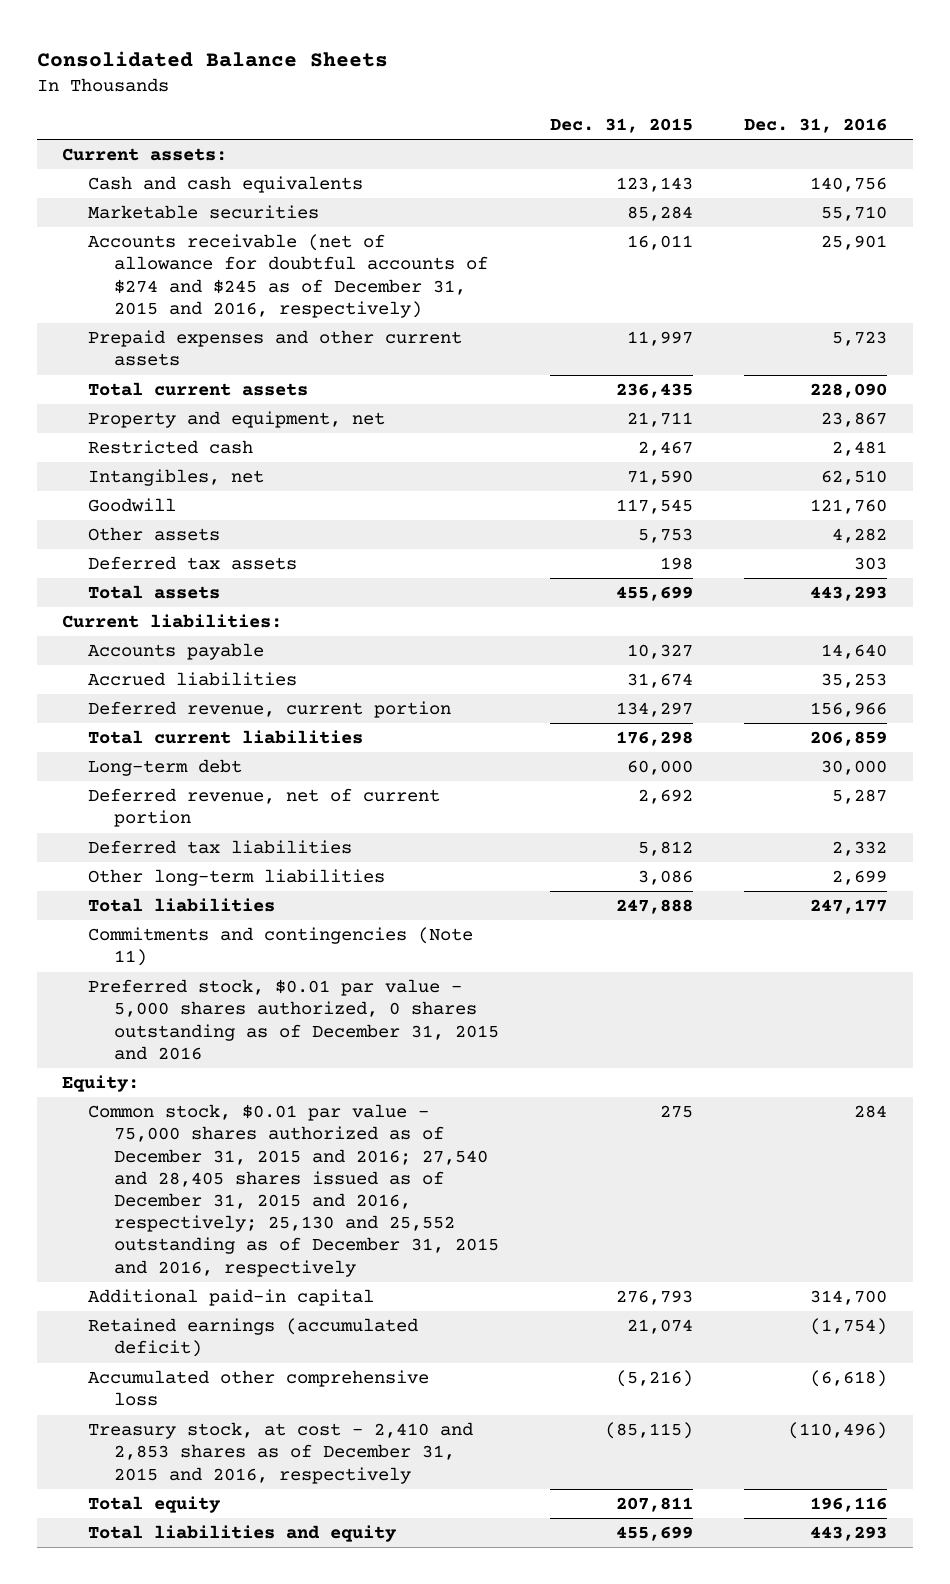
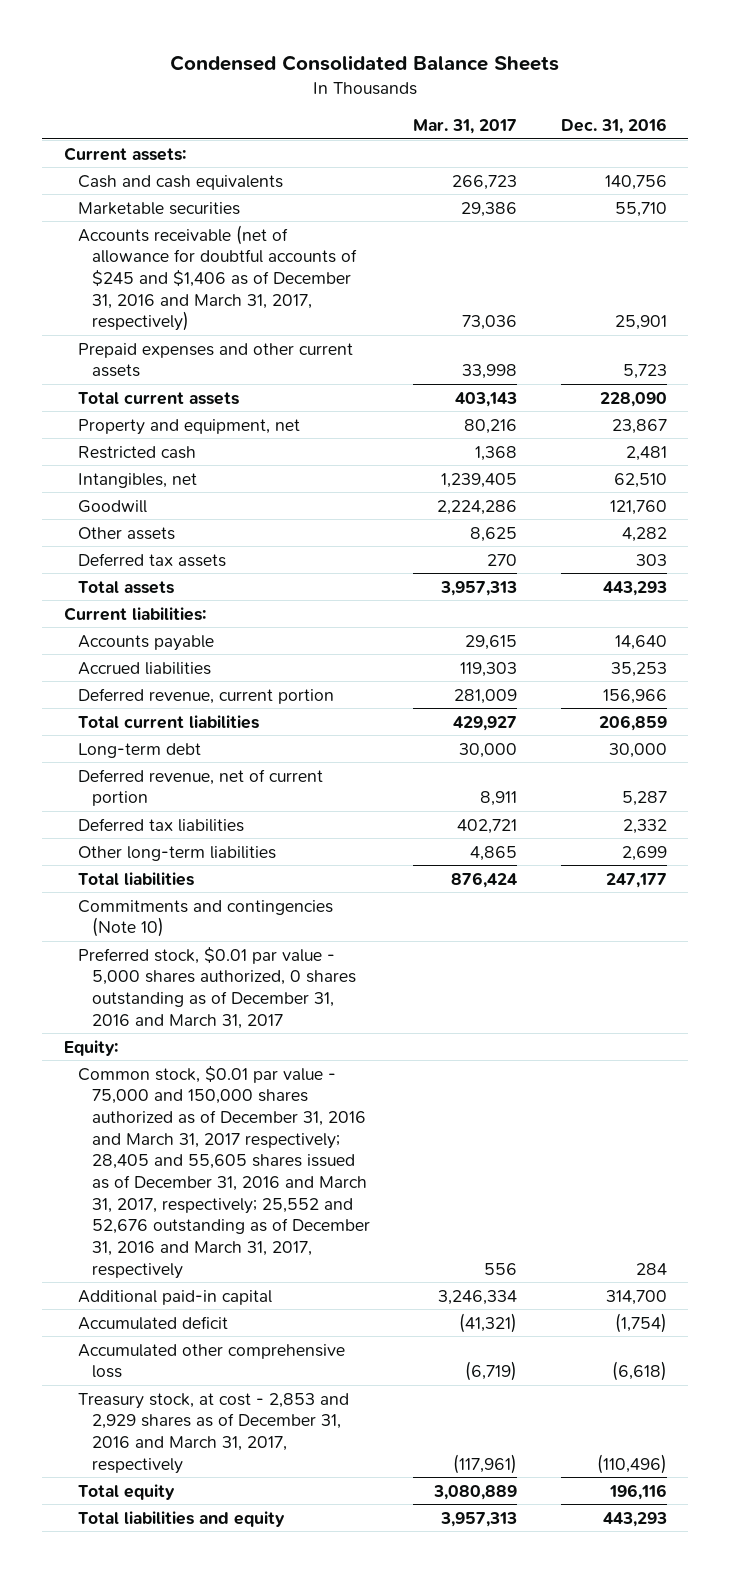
- Consolidated Balance Sheets
+ Condensed Consolidated Balance Sheets
- | Dec. 31, 2015 | Dec. 31, 2016
+ | Mar. 31, 2017 | Dec. 31, 2016
- Accounts receivable (net of allowance for doubtful accounts of $274 and $245 as of December 31, 2015 and 2016, respectively) | 16,011 | 25,901
+ Accounts receivable (net of allowance for doubtful accounts of $245 and $1,406 as of December 31, 2016 and March 31, 2017, respectively) | 73,036 | 25,901
- Commitments and contingencies (Note 11)
- Preferred stock, $0.01 par value - 5,000 shares authorized, 0 shares outstanding as of December 31, 2015 and 2016
+ Commitments and contingencies (Note 10)
+ Preferred stock, $0.01 par value - 5,000 shares authorized, 0 shares outstanding as of December 31, 2016 and March 31, 2017
- Common stock, $0.01 par value - 75,000 shares authorized as of December 31, 2015 and 2016; 27,540 and 28,405 shares issued as of December 31, 2015 and 2016, respectively; 25,130 and 25,552 outstanding as of December 31, 2015 and 2016, respectively | 275 | 284
+ Common stock, $0.01 par value - 75,000 and 150,000 shares authorized as of December 31, 2016 and March 31, 2017 respectively; 28,405 and 55,605 shares issued as of December 31, 2016 and March 31, 2017, respectively; 25,552 and 52,676 outstanding as of December 31, 2016 and March 31, 2017, respectively | 556 | 284
- Retained earnings (accumulated deficit) | 21,074 | (1,754)
+ Accumulated deficit | (41,321) | (1,754)
- Treasury stock, at cost - 2,410 and 2,853 shares as of December 31, 2015 and 2016, respectively | (85,115) | (110,496)
+ Treasury stock, at cost - 2,853 and 2,929 shares as of December 31, 2016 and March 31, 2017, respectively | (117,961) | (110,496)

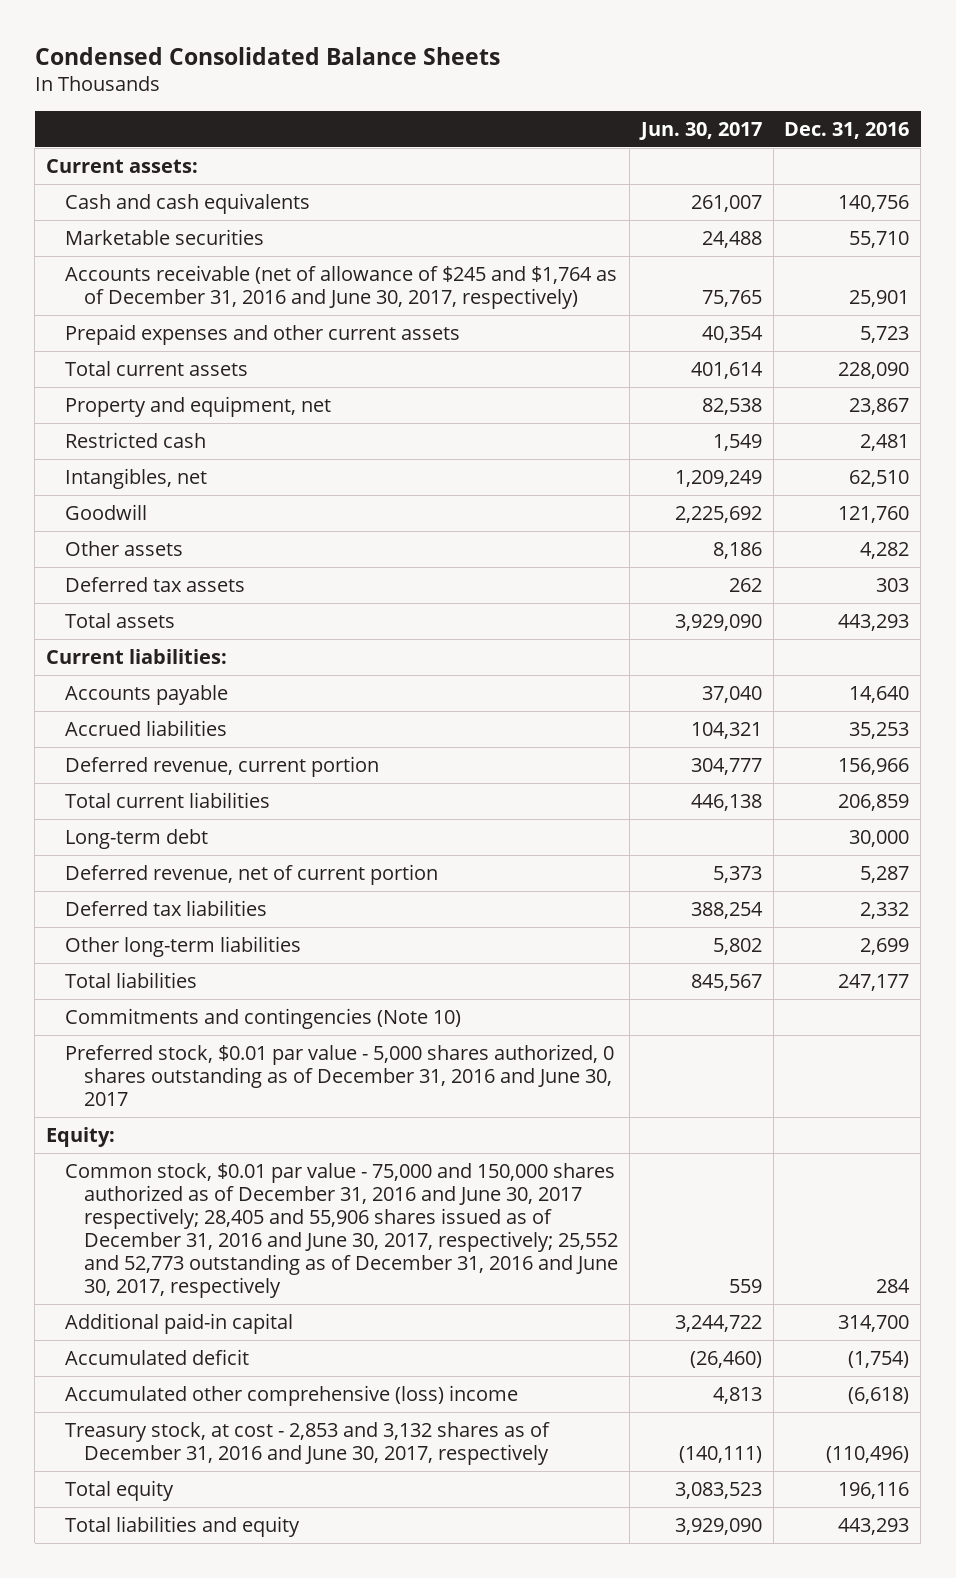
- | Mar. 31, 2017 | Dec. 31, 2016
+ | Jun. 30, 2017 | Dec. 31, 2016
- Accounts receivable (net of allowance for doubtful accounts of $245 and $1,406 as of December 31, 2016 and March 31, 2017, respectively) | 73,036 | 25,901
+ Accounts receivable (net of allowance of $245 and $1,764 as of December 31, 2016 and June 30, 2017, respectively) | 75,765 | 25,901
- Preferred stock, $0.01 par value - 5,000 shares authorized, 0 shares outstanding as of December 31, 2016 and March 31, 2017
+ Preferred stock, $0.01 par value - 5,000 shares authorized, 0 shares outstanding as of December 31, 2016 and June 30, 2017
- Common stock, $0.01 par value - 75,000 and 150,000 shares authorized as of December 31, 2016 and March 31, 2017 respectively; 28,405 and 55,605 shares issued as of December 31, 2016 and March 31, 2017, respectively; 25,552 and 52,676 outstanding as of December 31, 2016 and March 31, 2017, respectively | 556 | 284
+ Common stock, $0.01 par value - 75,000 and 150,000 shares authorized as of December 31, 2016 and June 30, 2017 respectively; 28,405 and 55,906 shares issued as of December 31, 2016 and June 30, 2017, respectively; 25,552 and 52,773 outstanding as of December 31, 2016 and June 30, 2017, respectively | 559 | 284
- Accumulated other comprehensive loss | (6,719) | (6,618)
- Treasury stock, at cost - 2,853 and 2,929 shares as of December 31, 2016 and March 31, 2017, respectively | (117,961) | (110,496)
+ Accumulated other comprehensive (loss) income | 4,813 | (6,618)
+ Treasury stock, at cost - 2,853 and 3,132 shares as of December 31, 2016 and June 30, 2017, respectively | (140,111) | (110,496)

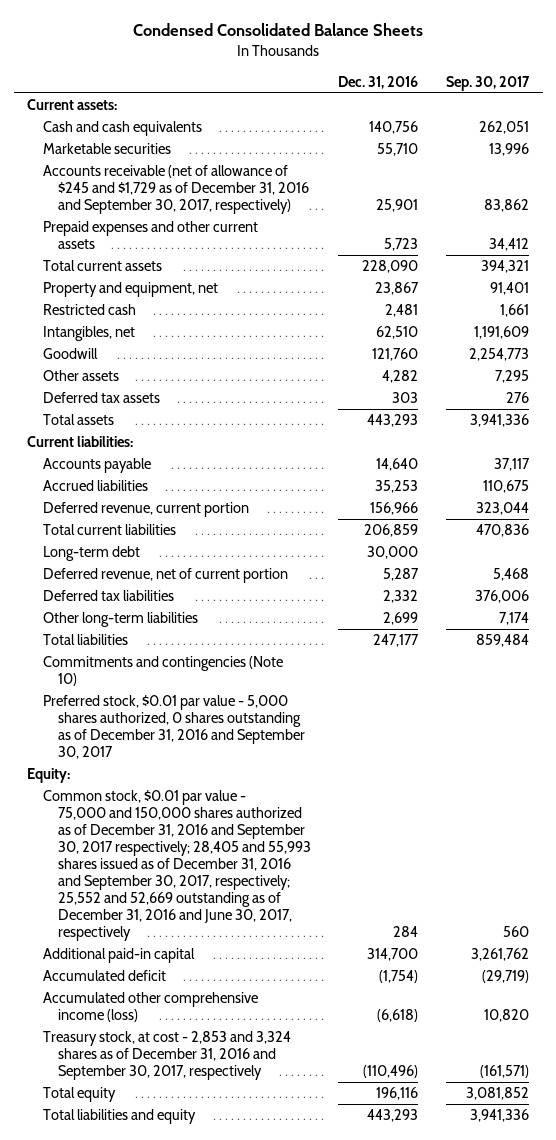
- | Jun. 30, 2017 | Dec. 31, 2016
+ | Dec. 31, 2016 | Sep. 30, 2017
- Accounts receivable (net of allowance of $245 and $1,764 as of December 31, 2016 and June 30, 2017, respectively) | 75,765 | 25,901
+ Accounts receivable (net of allowance of $245 and $1,729 as of December 31, 2016 and September 30, 2017, respectively) | 25,901 | 83,862
- Preferred stock, $0.01 par value - 5,000 shares authorized, 0 shares outstanding as of December 31, 2016 and June 30, 2017
+ Preferred stock, $0.01 par value - 5,000 shares authorized, 0 shares outstanding as of December 31, 2016 and September 30, 2017
- Common stock, $0.01 par value - 75,000 and 150,000 shares authorized as of December 31, 2016 and June 30, 2017 respectively; 28,405 and 55,906 shares issued as of December 31, 2016 and June 30, 2017, respectively; 25,552 and 52,773 outstanding as of December 31, 2016 and June 30, 2017, respectively | 559 | 284
+ Common stock, $0.01 par value - 75,000 and 150,000 shares authorized as of December 31, 2016 and September 30, 2017 respectively; 28,405 and 55,993 shares issued as of December 31, 2016 and September 30, 2017, respectively; 25,552 and 52,669 outstanding as of December 31, 2016 and June 30, 2017, respectively | 284 | 560
- Accumulated other comprehensive (loss) income | 4,813 | (6,618)
- Treasury stock, at cost - 2,853 and 3,132 shares as of December 31, 2016 and June 30, 2017, respectively | (140,111) | (110,496)
+ Accumulated other comprehensive income (loss) | (6,618) | 10,820
+ Treasury stock, at cost - 2,853 and 3,324 shares as of December 31, 2016 and September 30, 2017, respectively | (110,496) | (161,571)

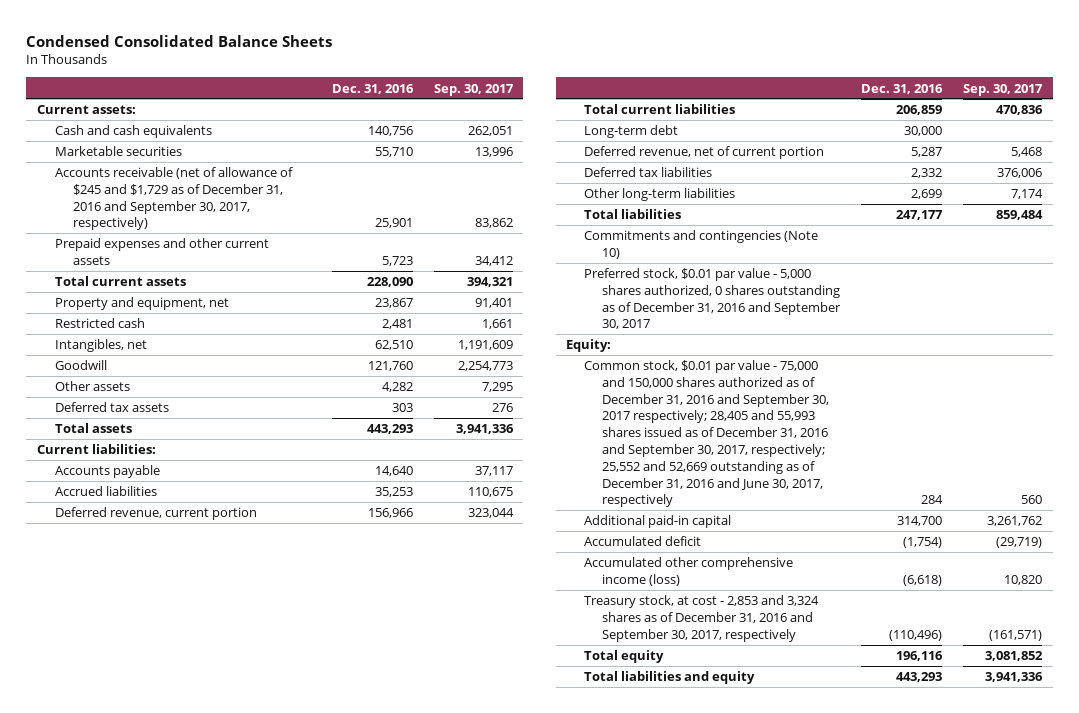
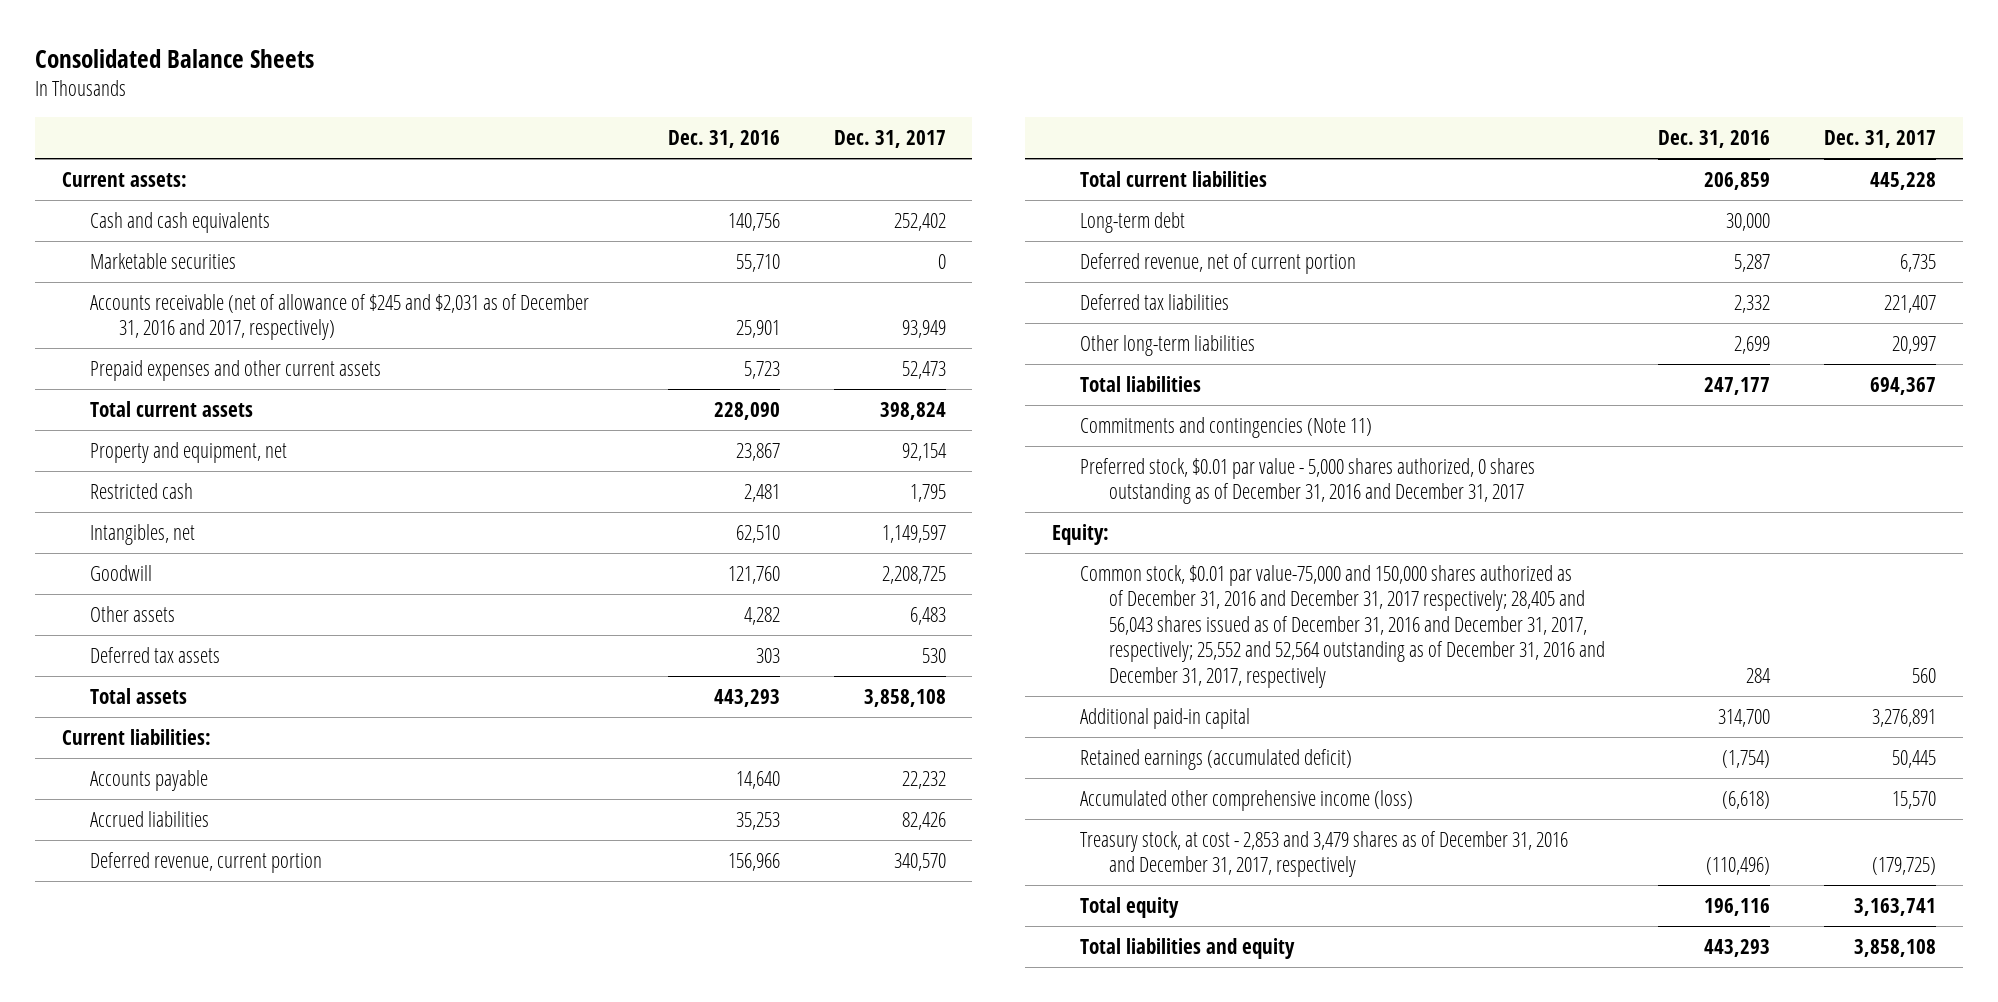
- Condensed Consolidated Balance Sheets
+ Consolidated Balance Sheets
- | Dec. 31, 2016 | Sep. 30, 2017
+ | Dec. 31, 2016 | Dec. 31, 2017
- Accounts receivable (net of allowance of $245 and $1,729 as of December 31, 2016 and September 30, 2017, respectively) | 25,901 | 83,862
+ Accounts receivable (net of allowance of $245 and $2,031 as of December 31, 2016 and 2017, respectively) | 25,901 | 93,949
- Commitments and contingencies (Note 10)
- Preferred stock, $0.01 par value - 5,000 shares authorized, 0 shares outstanding as of December 31, 2016 and September 30, 2017
+ Commitments and contingencies (Note 11)
+ Preferred stock, $0.01 par value - 5,000 shares authorized, 0 shares outstanding as of December 31, 2016 and December 31, 2017
- Common stock, $0.01 par value - 75,000 and 150,000 shares authorized as of December 31, 2016 and September 30, 2017 respectively; 28,405 and 55,993 shares issued as of December 31, 2016 and September 30, 2017, respectively; 25,552 and 52,669 outstanding as of December 31, 2016 and June 30, 2017, respectively | 284 | 560
+ Common stock, $0.01 par value-75,000 and 150,000 shares authorized as of December 31, 2016 and December 31, 2017 respectively; 28,405 and 56,043 shares issued as of December 31, 2016 and December 31, 2017, respectively; 25,552 and 52,564 outstanding as of December 31, 2016 and December 31, 2017, respectively | 284 | 560
- Accumulated deficit | (1,754) | (29,719)
+ Retained earnings (accumulated deficit) | (1,754) | 50,445
- Treasury stock, at cost - 2,853 and 3,324 shares as of December 31, 2016 and September 30, 2017, respectively | (110,496) | (161,571)
+ Treasury stock, at cost - 2,853 and 3,479 shares as of December 31, 2016 and December 31, 2017, respectively | (110,496) | (179,725)

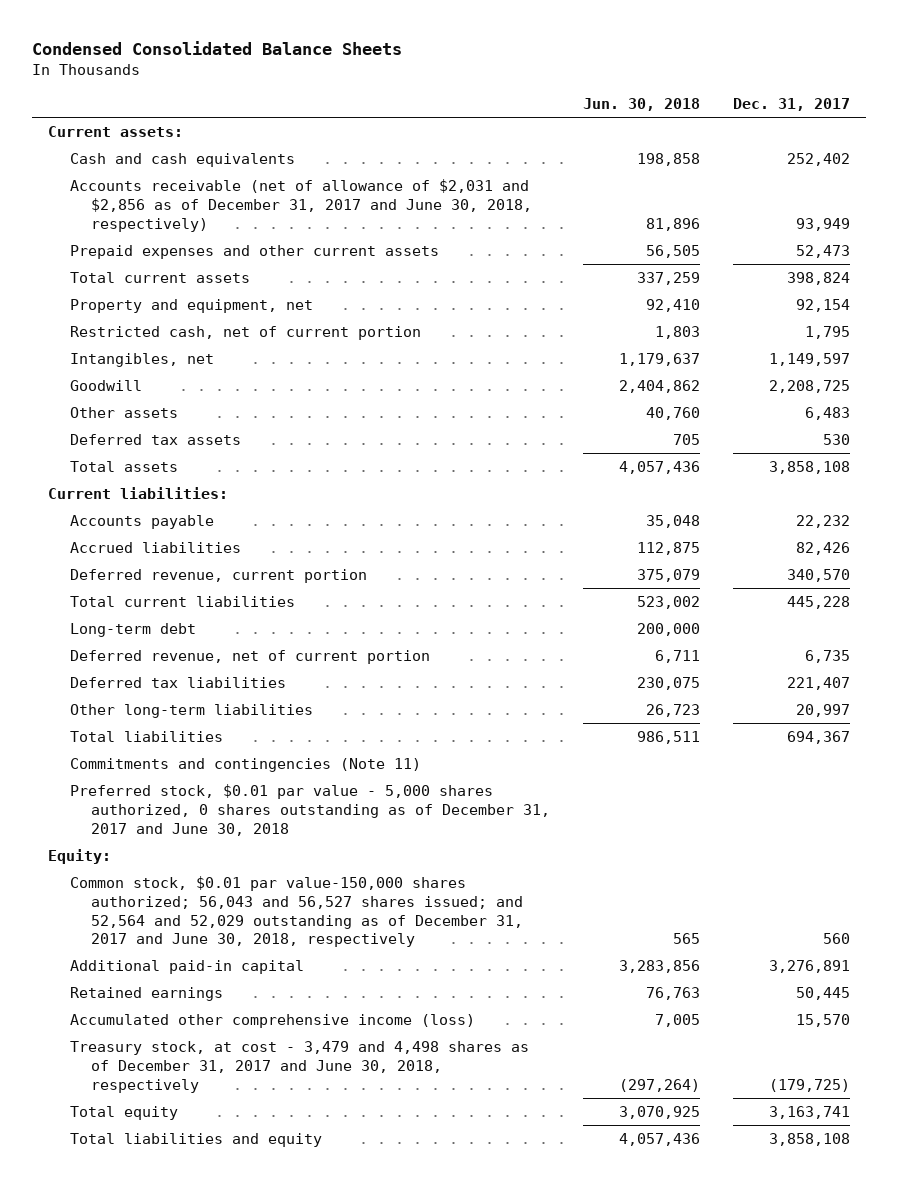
- Consolidated Balance Sheets
+ Condensed Consolidated Balance Sheets
- | Dec. 31, 2016 | Dec. 31, 2017
+ | Jun. 30, 2018 | Dec. 31, 2017
- Marketable securities | 55,710 | 0
- Accounts receivable (net of allowance of $245 and $2,031 as of December 31, 2016 and 2017, respectively) | 25,901 | 93,949
+ Accounts receivable (net of allowance of $2,031 and $2,856 as of December 31, 2017 and June 30, 2018, respectively) | 81,896 | 93,949
- Restricted cash | 2,481 | 1,795
+ Restricted cash, net of current portion | 1,803 | 1,795
- Preferred stock, $0.01 par value - 5,000 shares authorized, 0 shares outstanding as of December 31, 2016 and December 31, 2017
+ Preferred stock, $0.01 par value - 5,000 shares authorized, 0 shares outstanding as of December 31, 2017 and June 30, 2018
- Common stock, $0.01 par value-75,000 and 150,000 shares authorized as of December 31, 2016 and December 31, 2017 respectively; 28,405 and 56,043 shares issued as of December 31, 2016 and December 31, 2017, respectively; 25,552 and 52,564 outstanding as of December 31, 2016 and December 31, 2017, respectively | 284 | 560
+ Common stock, $0.01 par value-150,000 shares authorized; 56,043 and 56,527 shares issued; and 52,564 and 52,029 outstanding as of December 31, 2017 and June 30, 2018, respectively | 565 | 560
- Retained earnings (accumulated deficit) | (1,754) | 50,445
+ Retained earnings | 76,763 | 50,445
- Treasury stock, at cost - 2,853 and 3,479 shares as of December 31, 2016 and December 31, 2017, respectively | (110,496) | (179,725)
+ Treasury stock, at cost - 3,479 and 4,498 shares as of December 31, 2017 and June 30, 2018, respectively | (297,264) | (179,725)

